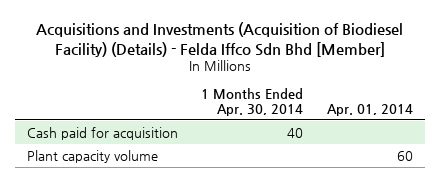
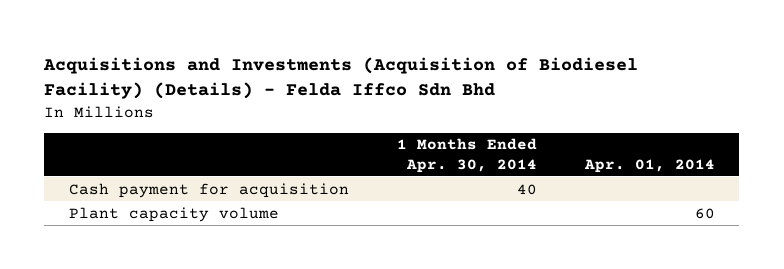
- Acquisitions and Investments (Acquisition of Biodiesel Facility) (Details) - Felda Iffco Sdn Bhd [Member]
+ Acquisitions and Investments (Acquisition of Biodiesel Facility) (Details) - Felda Iffco Sdn Bhd
- Cash paid for acquisition | 40 |
+ Cash payment for acquisition | 40 |

